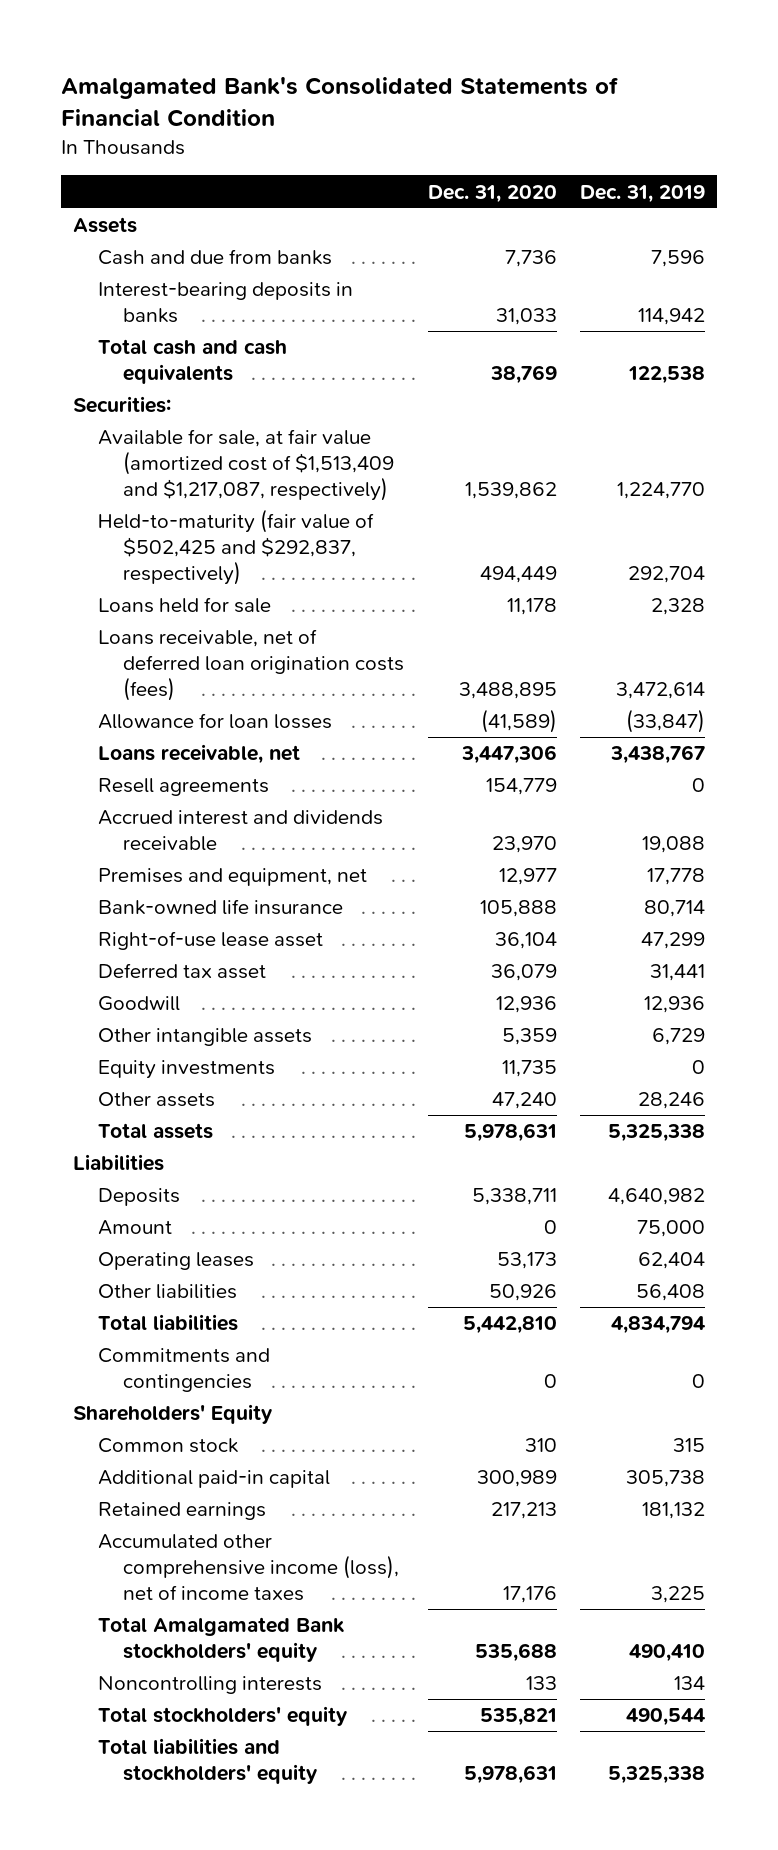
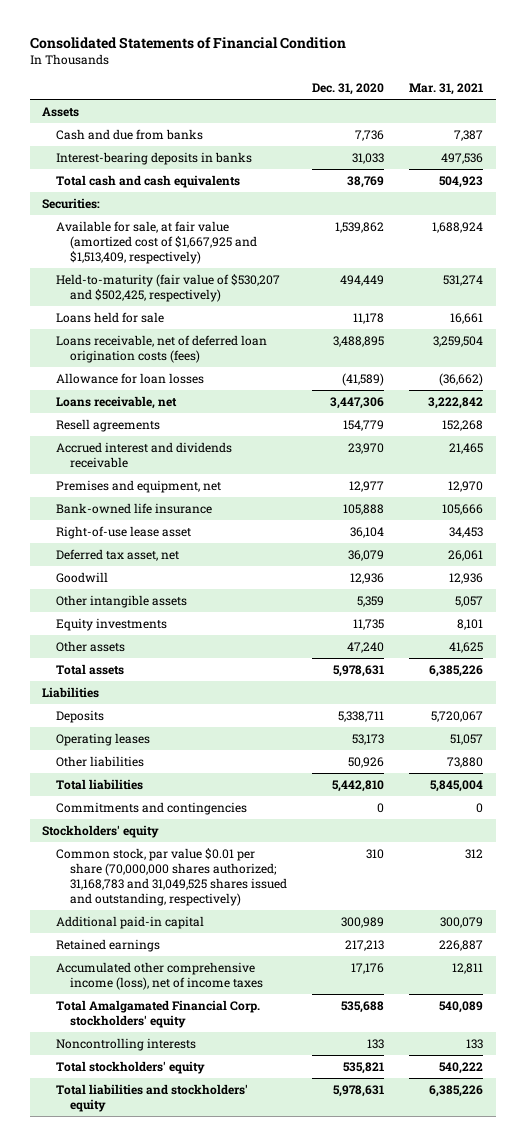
- Amalgamated Bank's Consolidated Statements of Financial Condition
+ Consolidated Statements of Financial Condition
- | Dec. 31, 2020 | Dec. 31, 2019
+ | Dec. 31, 2020 | Mar. 31, 2021
- Available for sale, at fair value (amortized cost of $1,513,409 and $1,217,087, respectively) | 1,539,862 | 1,224,770
- Held-to-maturity (fair value of $502,425 and $292,837, respectively) | 494,449 | 292,704
+ Available for sale, at fair value (amortized cost of $1,667,925 and $1,513,409, respectively) | 1,539,862 | 1,688,924
+ Held-to-maturity (fair value of $530,207 and $502,425, respectively) | 494,449 | 531,274
- Deferred tax asset | 36,079 | 31,441
+ Deferred tax asset, net | 36,079 | 26,061
- Amount | 0 | 75,000
- Shareholders' Equity
- Common stock | 310 | 315
+ Stockholders' equity
+ Common stock, par value $0.01 per share (70,000,000 shares authorized; 31,168,783 and 31,049,525 shares issued and outstanding, respectively) | 310 | 312
- Total Amalgamated Bank stockholders' equity | 535,688 | 490,410
+ Total Amalgamated Financial Corp. stockholders' equity | 535,688 | 540,089

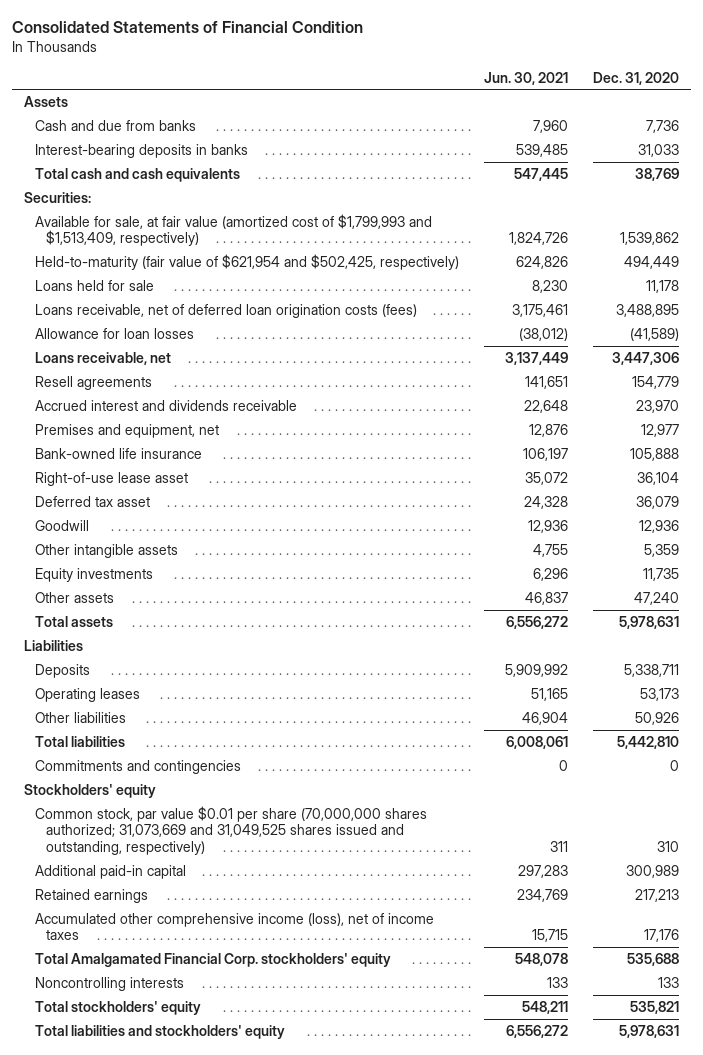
- | Dec. 31, 2020 | Mar. 31, 2021
+ | Jun. 30, 2021 | Dec. 31, 2020
- Available for sale, at fair value (amortized cost of $1,667,925 and $1,513,409, respectively) | 1,539,862 | 1,688,924
- Held-to-maturity (fair value of $530,207 and $502,425, respectively) | 494,449 | 531,274
+ Available for sale, at fair value (amortized cost of $1,799,993 and $1,513,409, respectively) | 1,824,726 | 1,539,862
+ Held-to-maturity (fair value of $621,954 and $502,425, respectively) | 624,826 | 494,449
- Deferred tax asset, net | 36,079 | 26,061
+ Deferred tax asset | 24,328 | 36,079
- Common stock, par value $0.01 per share (70,000,000 shares authorized; 31,168,783 and 31,049,525 shares issued and outstanding, respectively) | 310 | 312
+ Common stock, par value $0.01 per share (70,000,000 shares authorized; 31,073,669 and 31,049,525 shares issued and outstanding, respectively) | 311 | 310

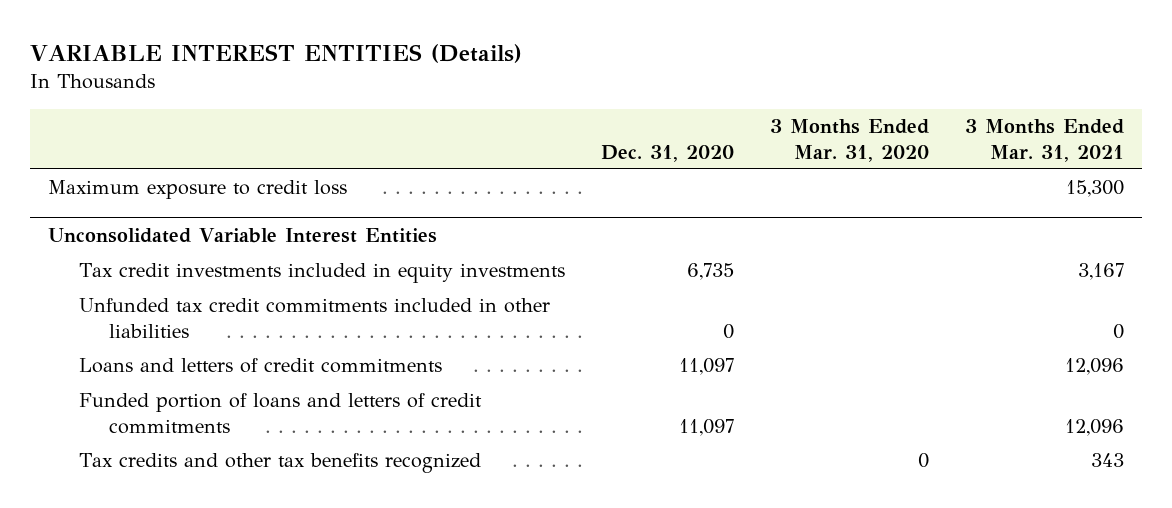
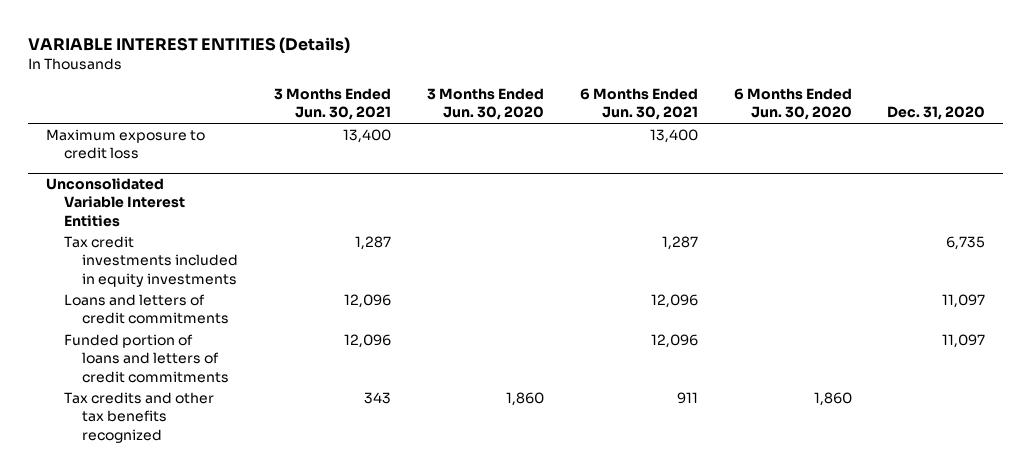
- | Dec. 31, 2020 | 3 Months Ended Mar. 31, 2020 | 3 Months Ended Mar. 31, 2021
+ | 3 Months Ended Jun. 30, 2021 | 3 Months Ended Jun. 30, 2020 | 6 Months Ended Jun. 30, 2021 | 6 Months Ended Jun. 30, 2020 | Dec. 31, 2020
@ Unconsolidated Variable Interest Entities
- Unfunded tax credit commitments included in other liabilities | 0 | | 0

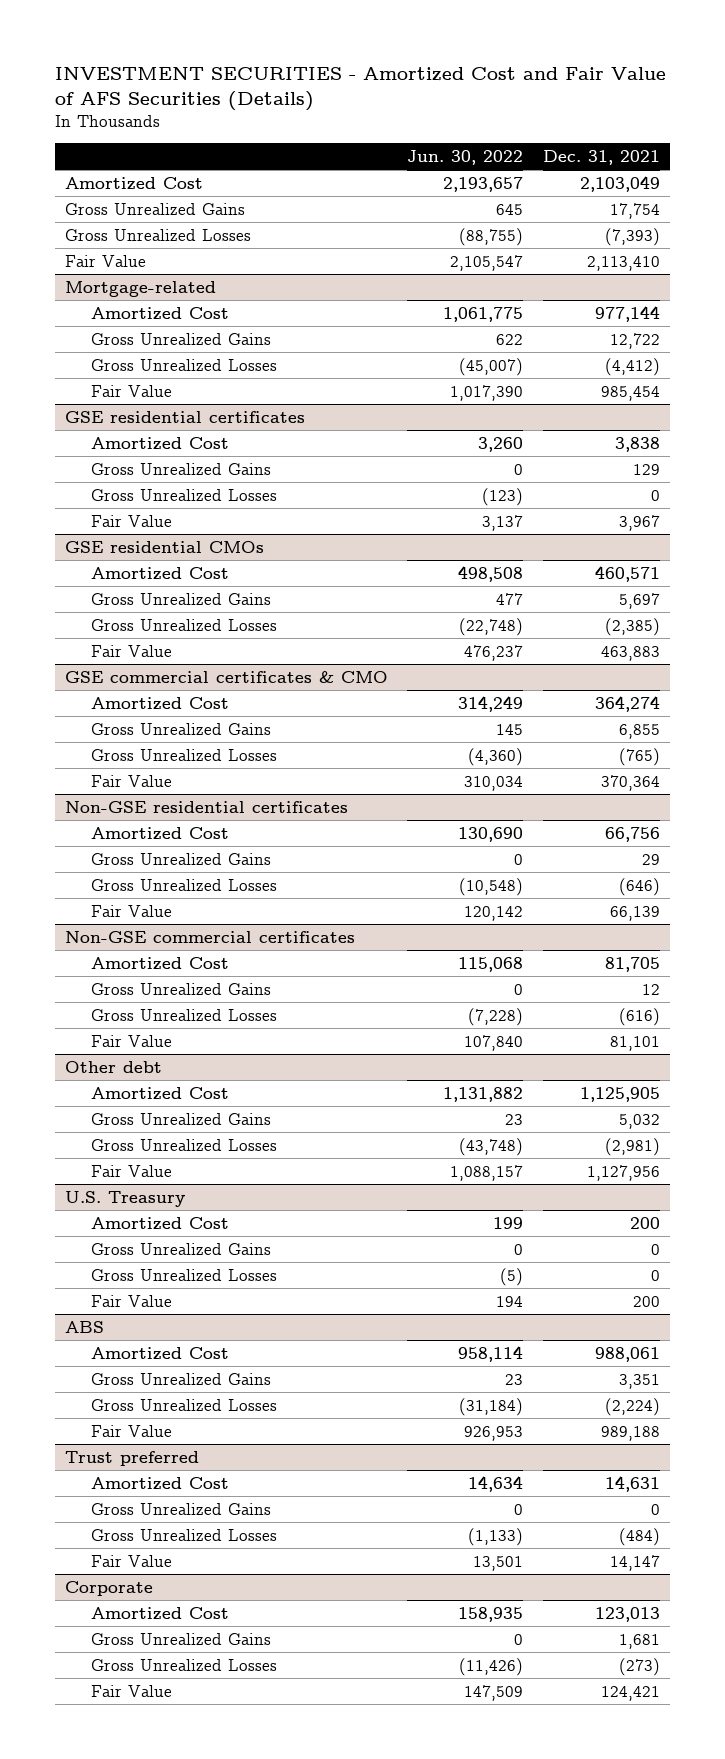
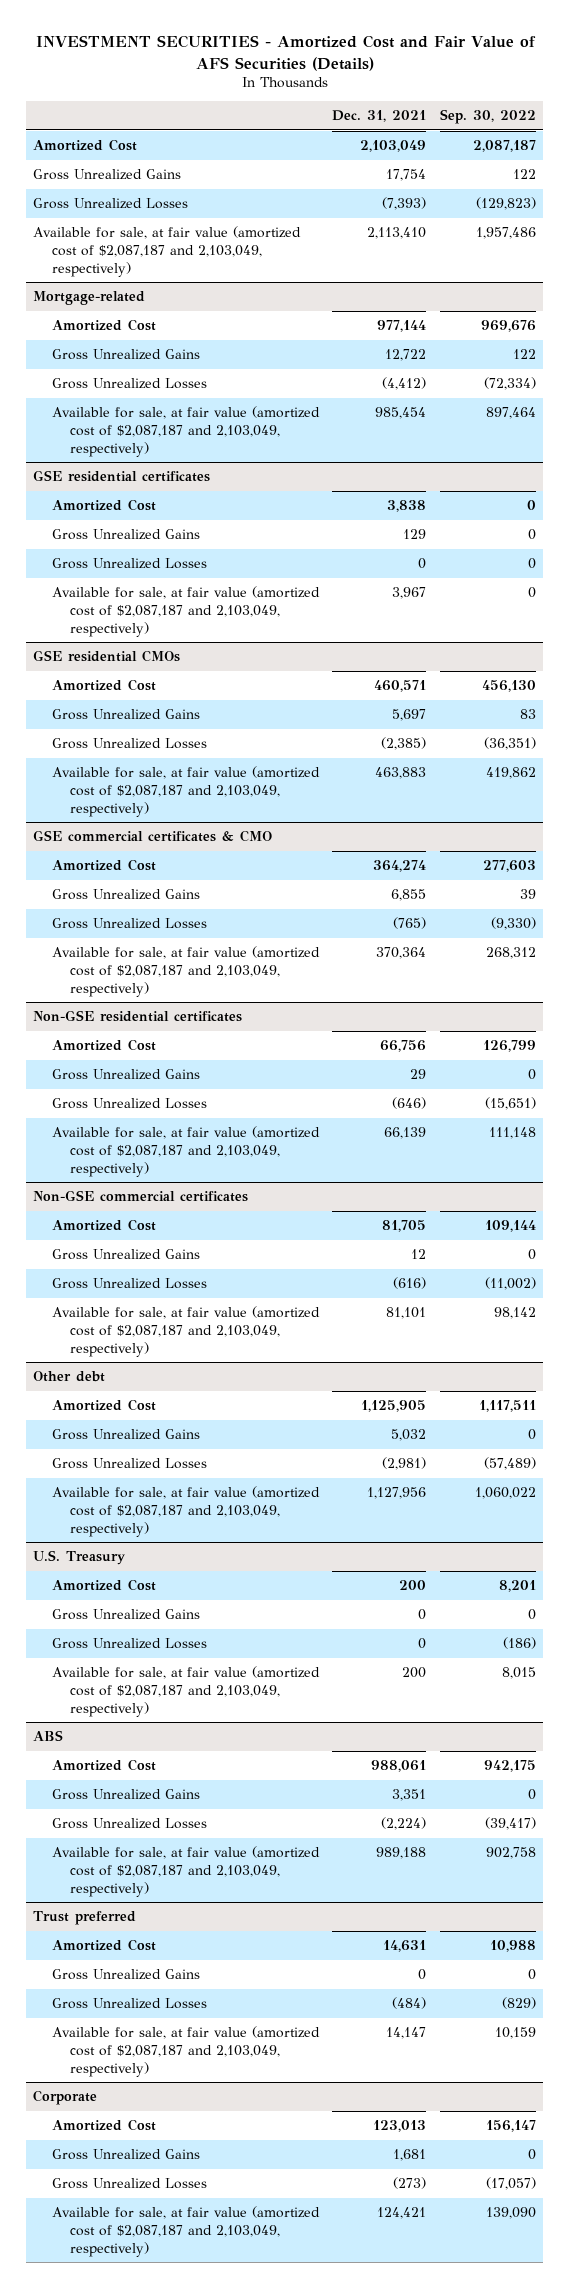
- | Jun. 30, 2022 | Dec. 31, 2021
+ | Dec. 31, 2021 | Sep. 30, 2022
- Fair Value | 2,105,547 | 2,113,410
+ Available for sale, at fair value (amortized cost of $2,087,187 and 2,103,049, respectively) | 2,113,410 | 1,957,486
@ Mortgage-related
- Fair Value | 1,017,390 | 985,454
+ Available for sale, at fair value (amortized cost of $2,087,187 and 2,103,049, respectively) | 985,454 | 897,464
@ GSE residential certificates
- Fair Value | 3,137 | 3,967
+ Available for sale, at fair value (amortized cost of $2,087,187 and 2,103,049, respectively) | 3,967 | 0
@ GSE residential CMOs
- Fair Value | 476,237 | 463,883
+ Available for sale, at fair value (amortized cost of $2,087,187 and 2,103,049, respectively) | 463,883 | 419,862
@ GSE commercial certificates & CMO
- Fair Value | 310,034 | 370,364
+ Available for sale, at fair value (amortized cost of $2,087,187 and 2,103,049, respectively) | 370,364 | 268,312
@ Non-GSE residential certificates
- Fair Value | 120,142 | 66,139
+ Available for sale, at fair value (amortized cost of $2,087,187 and 2,103,049, respectively) | 66,139 | 111,148
@ Non-GSE commercial certificates
- Fair Value | 107,840 | 81,101
+ Available for sale, at fair value (amortized cost of $2,087,187 and 2,103,049, respectively) | 81,101 | 98,142
@ Other debt
- Fair Value | 1,088,157 | 1,127,956
+ Available for sale, at fair value (amortized cost of $2,087,187 and 2,103,049, respectively) | 1,127,956 | 1,060,022
@ U.S. Treasury
- Fair Value | 194 | 200
+ Available for sale, at fair value (amortized cost of $2,087,187 and 2,103,049, respectively) | 200 | 8,015
@ ABS
- Fair Value | 926,953 | 989,188
+ Available for sale, at fair value (amortized cost of $2,087,187 and 2,103,049, respectively) | 989,188 | 902,758
@ Trust preferred
- Fair Value | 13,501 | 14,147
+ Available for sale, at fair value (amortized cost of $2,087,187 and 2,103,049, respectively) | 14,147 | 10,159
@ Corporate
- Fair Value | 147,509 | 124,421
+ Available for sale, at fair value (amortized cost of $2,087,187 and 2,103,049, respectively) | 124,421 | 139,090

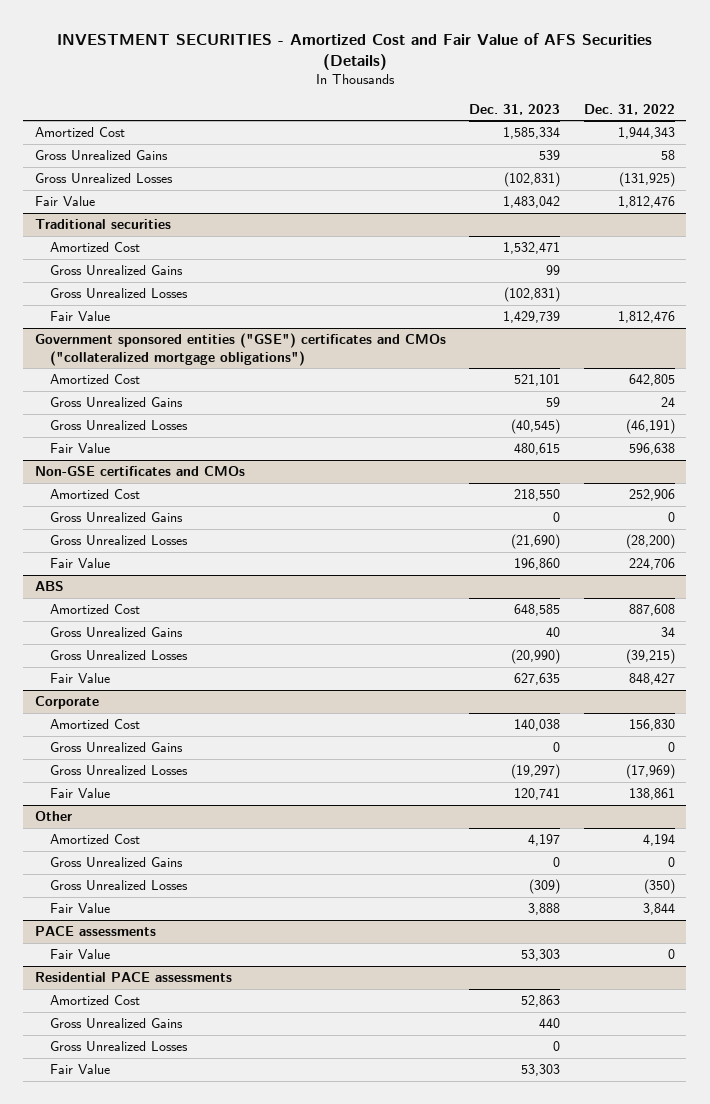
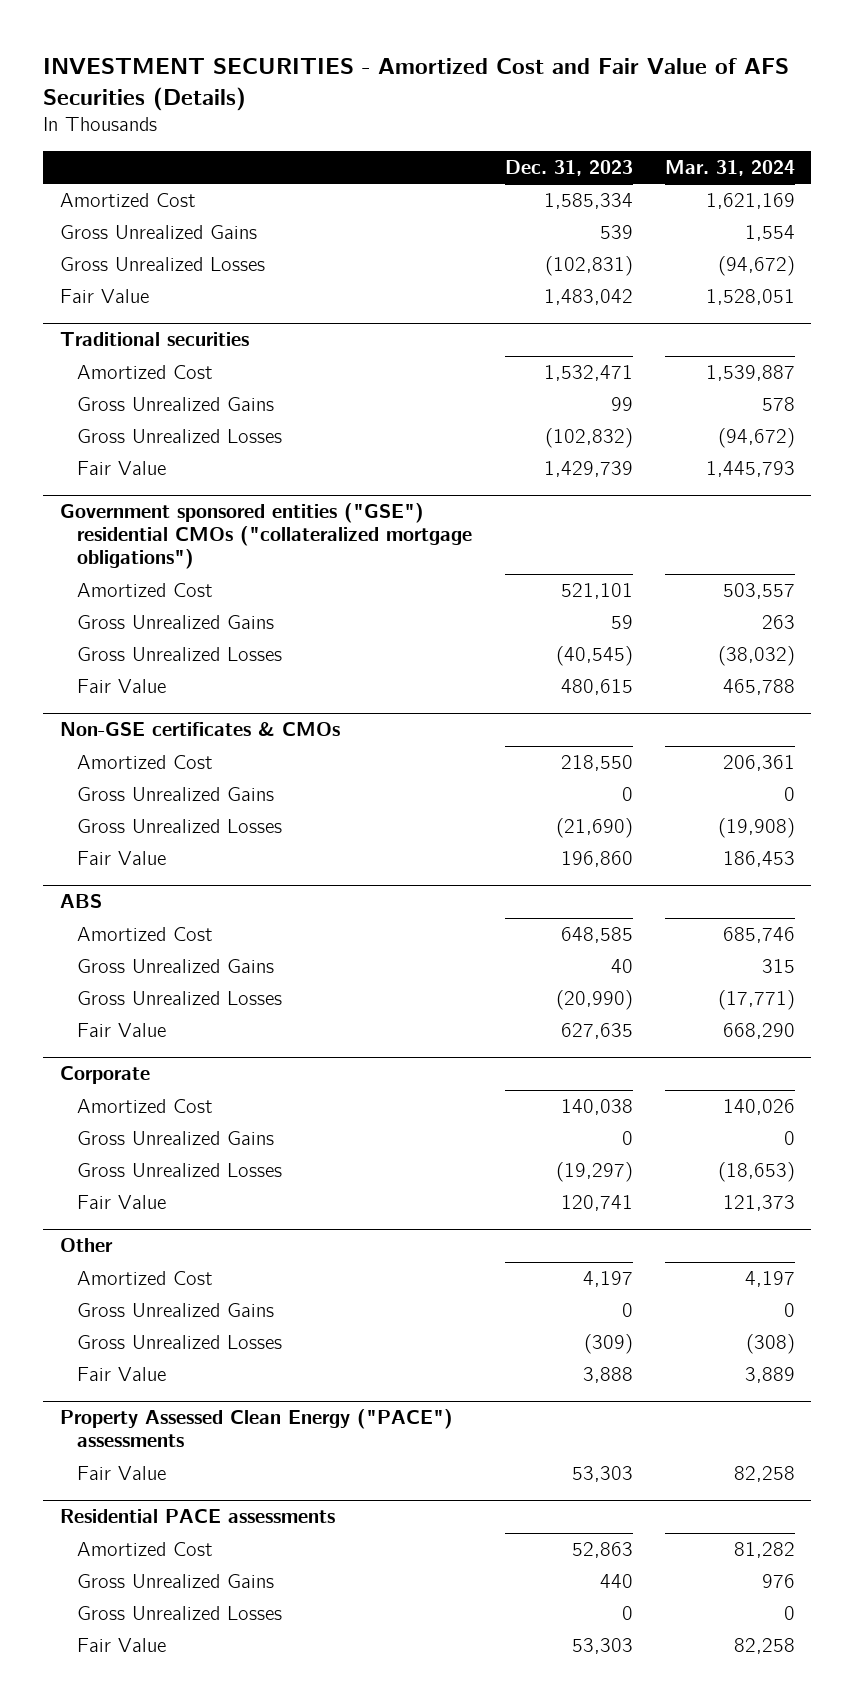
- | Dec. 31, 2023 | Dec. 31, 2022
+ | Dec. 31, 2023 | Mar. 31, 2024
@ Traditional securities
- Gross Unrealized Losses | (102,831) |
+ Gross Unrealized Losses | (102,832) | (94,672)
- Government sponsored entities ("GSE") certificates and CMOs ("collateralized mortgage obligations")
+ Government sponsored entities ("GSE") residential CMOs ("collateralized mortgage obligations")
- Non-GSE certificates and CMOs
+ Non-GSE certificates & CMOs
- PACE assessments
+ Property Assessed Clean Energy ("PACE") assessments

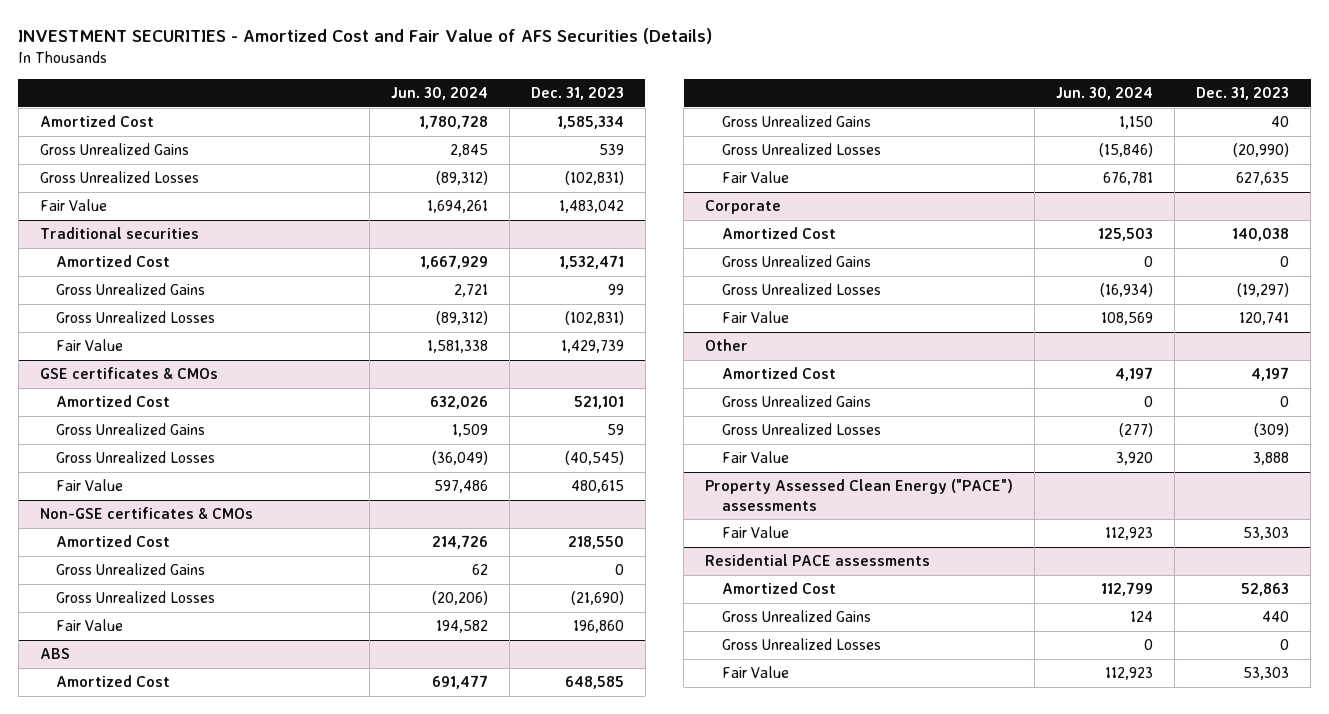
- | Dec. 31, 2023 | Mar. 31, 2024
+ | Jun. 30, 2024 | Dec. 31, 2023
@ Traditional securities
- Gross Unrealized Losses | (102,832) | (94,672)
+ Gross Unrealized Losses | (89,312) | (102,831)
- Government sponsored entities ("GSE") residential CMOs ("collateralized mortgage obligations")
+ GSE certificates & CMOs

